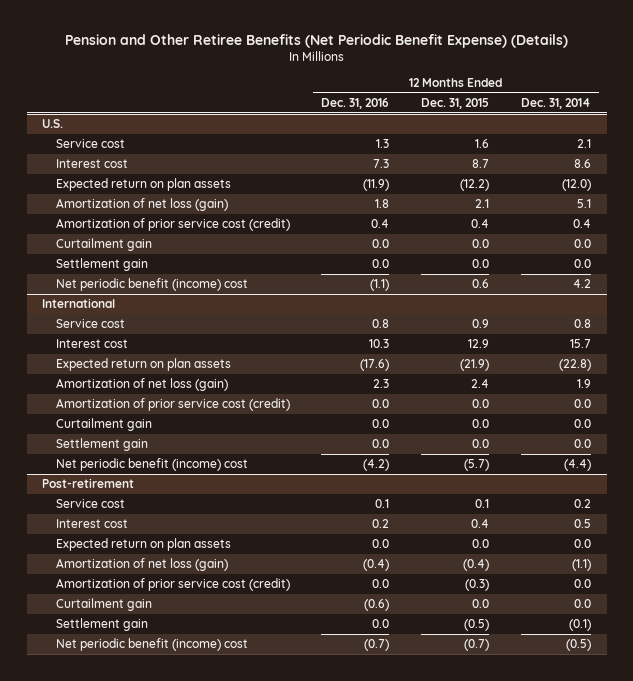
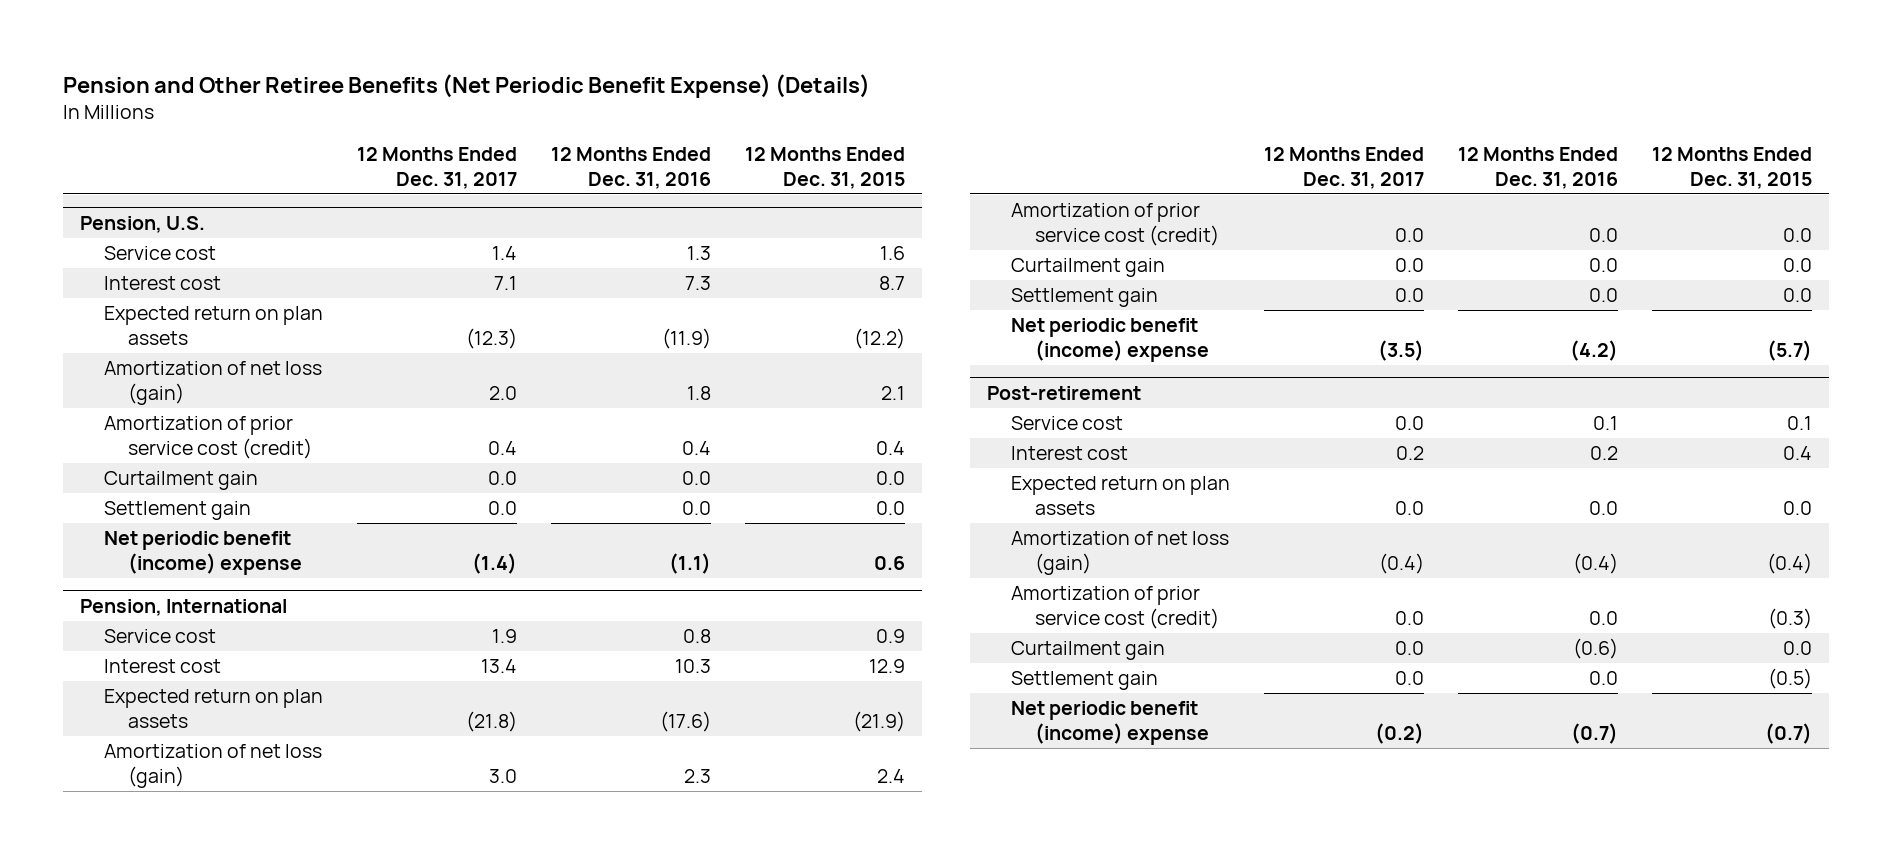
- | 12 Months Ended Dec. 31, 2016 | 12 Months Ended Dec. 31, 2015 | 12 Months Ended Dec. 31, 2014
+ | 12 Months Ended Dec. 31, 2017 | 12 Months Ended Dec. 31, 2016 | 12 Months Ended Dec. 31, 2015
- U.S.
+ Pension, U.S.
- Net periodic benefit (income) cost | (1.1) | 0.6 | 4.2
- International
+ Net periodic benefit (income) expense | (1.4) | (1.1) | 0.6
+ Pension, International
- Net periodic benefit (income) cost | (4.2) | (5.7) | (4.4)
+ Net periodic benefit (income) expense | (3.5) | (4.2) | (5.7)
@ Post-retirement
- Net periodic benefit (income) cost | (0.7) | (0.7) | (0.5)
+ Net periodic benefit (income) expense | (0.2) | (0.7) | (0.7)

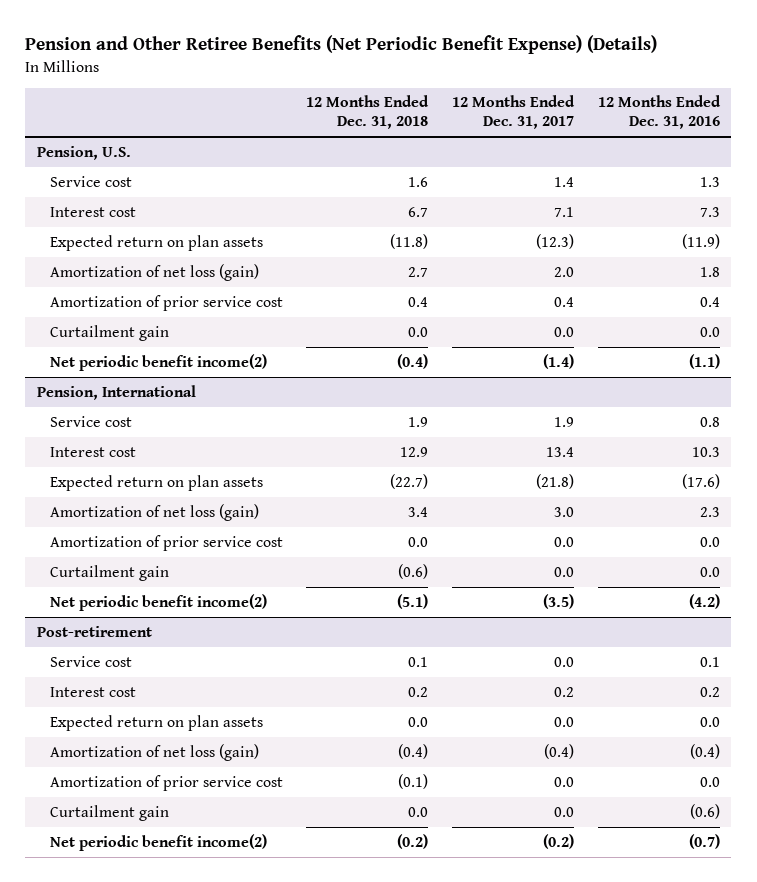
- | 12 Months Ended Dec. 31, 2017 | 12 Months Ended Dec. 31, 2016 | 12 Months Ended Dec. 31, 2015
+ | 12 Months Ended Dec. 31, 2018 | 12 Months Ended Dec. 31, 2017 | 12 Months Ended Dec. 31, 2016
@ Pension, U.S.
- Amortization of prior service cost (credit) | 0.4 | 0.4 | 0.4
+ Amortization of prior service cost | 0.4 | 0.4 | 0.4
- Settlement gain | 0.0 | 0.0 | 0.0
- Net periodic benefit (income) expense | (1.4) | (1.1) | 0.6
+ Net periodic benefit income(2) | (0.4) | (1.4) | (1.1)
@ Pension, International
- Amortization of prior service cost (credit) | 0.0 | 0.0 | 0.0
+ Amortization of prior service cost | 0.0 | 0.0 | 0.0
- Settlement gain | 0.0 | 0.0 | 0.0
- Net periodic benefit (income) expense | (3.5) | (4.2) | (5.7)
+ Net periodic benefit income(2) | (5.1) | (3.5) | (4.2)
@ Post-retirement
- Amortization of prior service cost (credit) | 0.0 | 0.0 | (0.3)
+ Amortization of prior service cost | (0.1) | 0.0 | 0.0
- Settlement gain | 0.0 | 0.0 | (0.5)
- Net periodic benefit (income) expense | (0.2) | (0.7) | (0.7)
+ Net periodic benefit income(2) | (0.2) | (0.2) | (0.7)

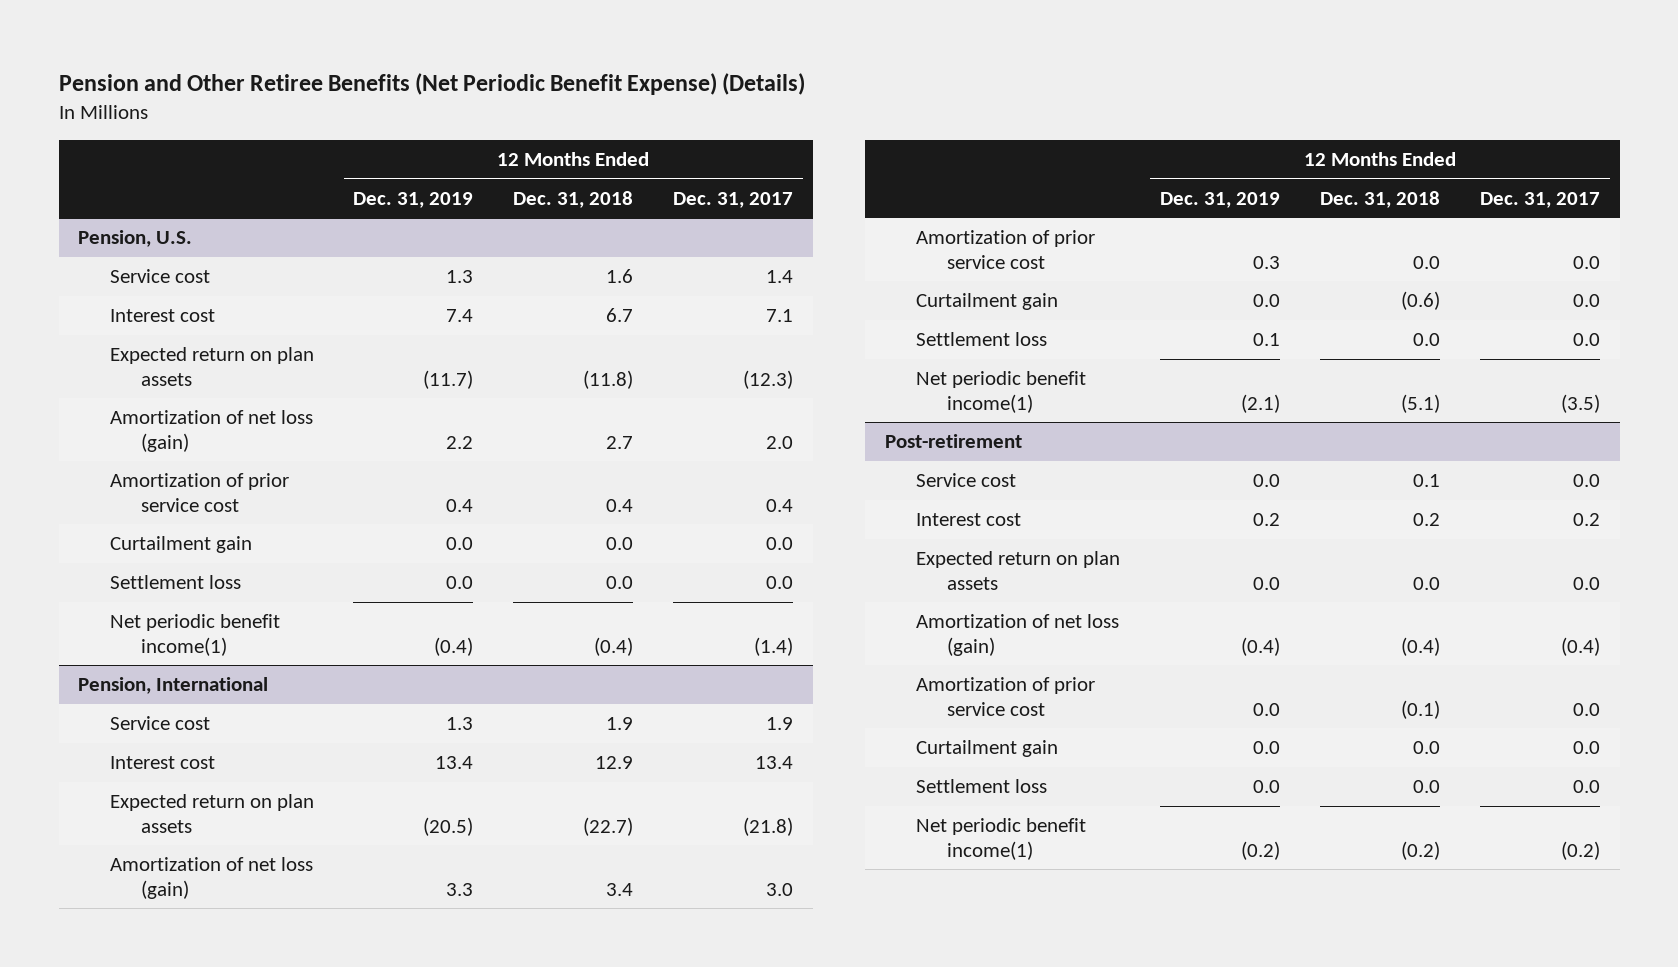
- | 12 Months Ended Dec. 31, 2018 | 12 Months Ended Dec. 31, 2017 | 12 Months Ended Dec. 31, 2016
+ | 12 Months Ended Dec. 31, 2019 | 12 Months Ended Dec. 31, 2018 | 12 Months Ended Dec. 31, 2017
@ Pension, U.S.
- Net periodic benefit income(2) | (0.4) | (1.4) | (1.1)
+ Settlement loss | 0.0 | 0.0 | 0.0
+ Net periodic benefit income(1) | (0.4) | (0.4) | (1.4)
@ Pension, International
- Net periodic benefit income(2) | (5.1) | (3.5) | (4.2)
+ Settlement loss | 0.1 | 0.0 | 0.0
+ Net periodic benefit income(1) | (2.1) | (5.1) | (3.5)
@ Post-retirement
- Net periodic benefit income(2) | (0.2) | (0.2) | (0.7)
+ Settlement loss | 0.0 | 0.0 | 0.0
+ Net periodic benefit income(1) | (0.2) | (0.2) | (0.2)

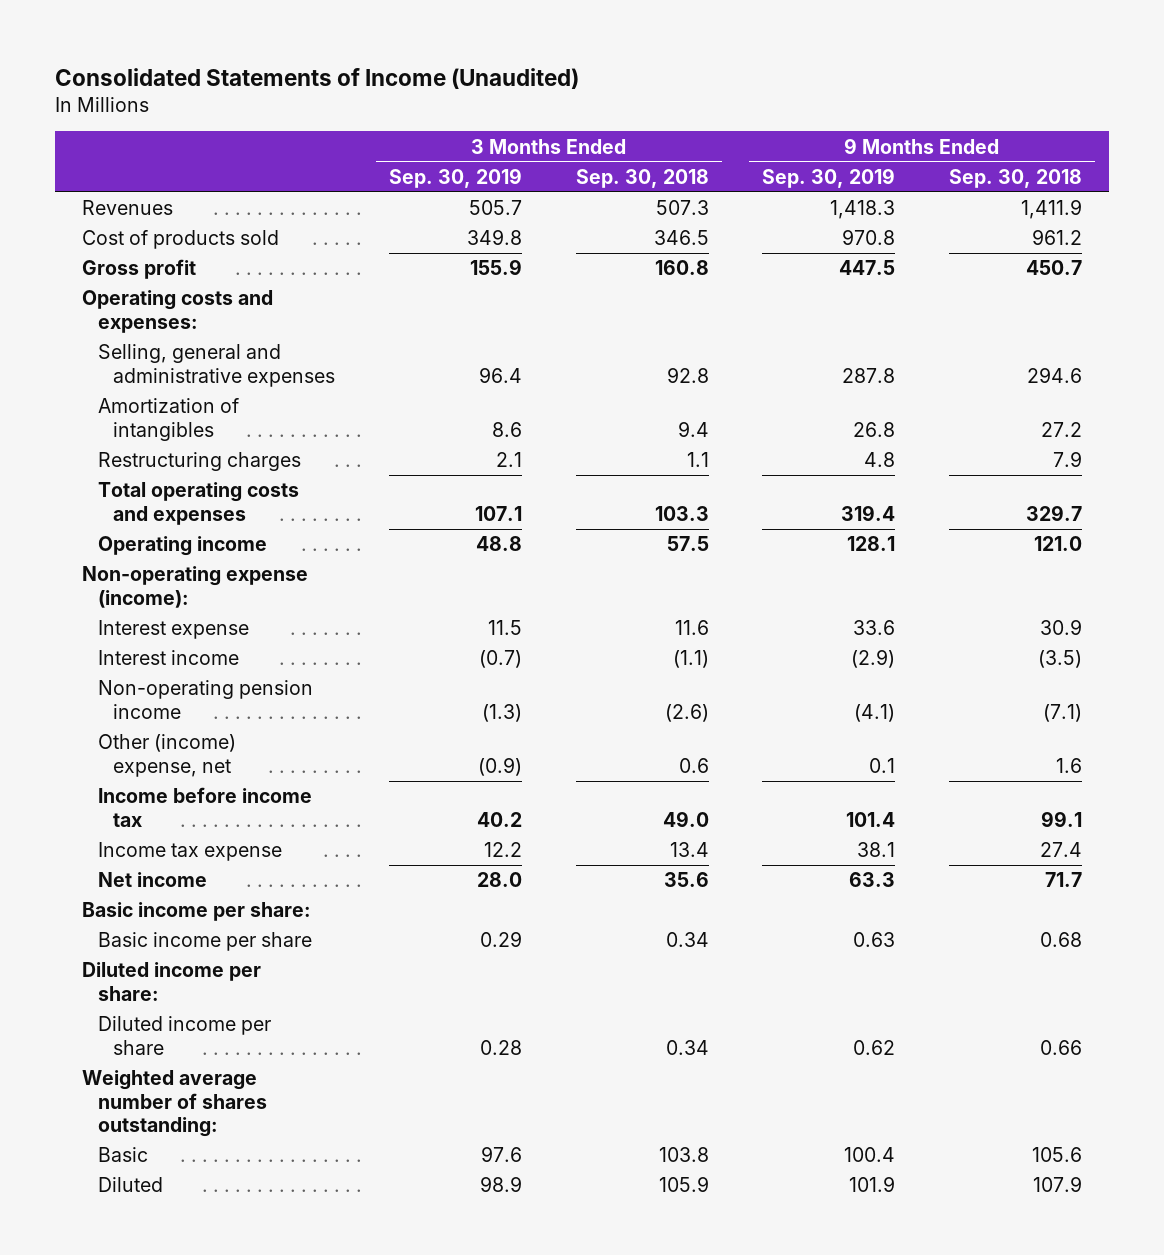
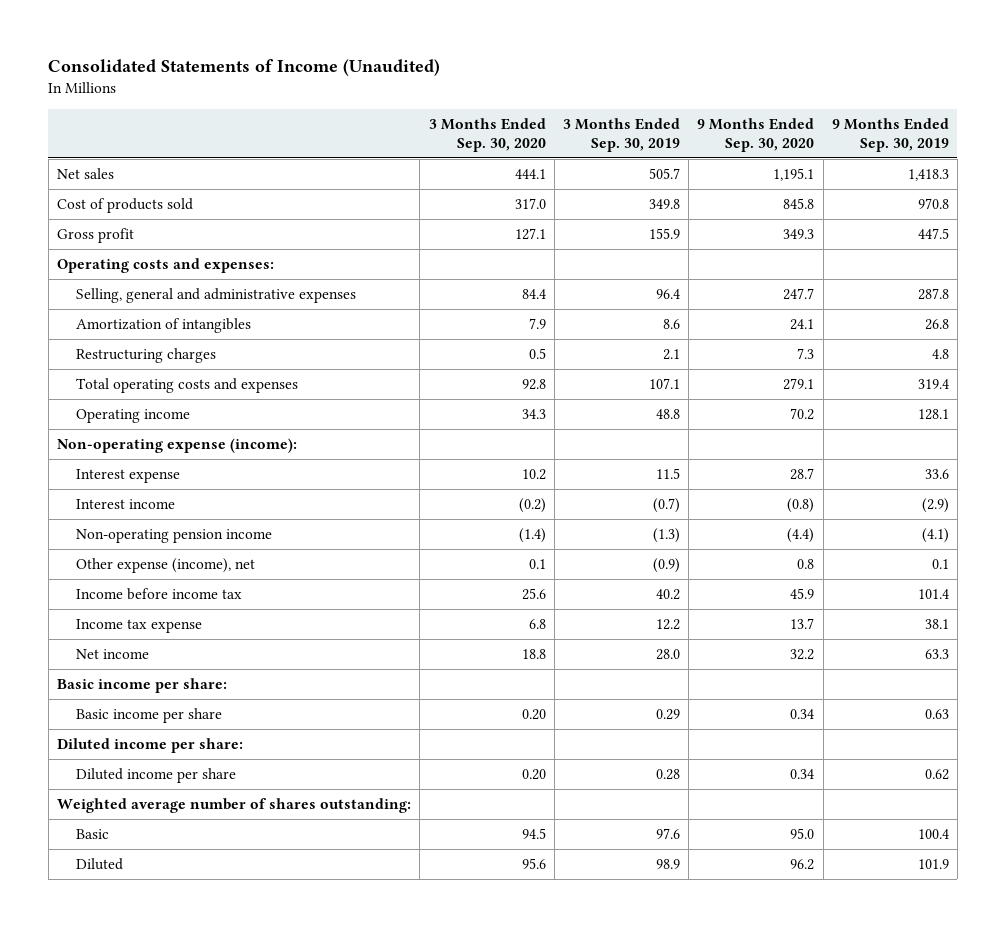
- | 3 Months Ended Sep. 30, 2019 | 3 Months Ended Sep. 30, 2018 | 9 Months Ended Sep. 30, 2019 | 9 Months Ended Sep. 30, 2018
+ | 3 Months Ended Sep. 30, 2020 | 3 Months Ended Sep. 30, 2019 | 9 Months Ended Sep. 30, 2020 | 9 Months Ended Sep. 30, 2019
- Revenues | 505.7 | 507.3 | 1,418.3 | 1,411.9
+ Net sales | 444.1 | 505.7 | 1,195.1 | 1,418.3
- Other (income) expense, net | (0.9) | 0.6 | 0.1 | 1.6
+ Other expense (income), net | 0.1 | (0.9) | 0.8 | 0.1

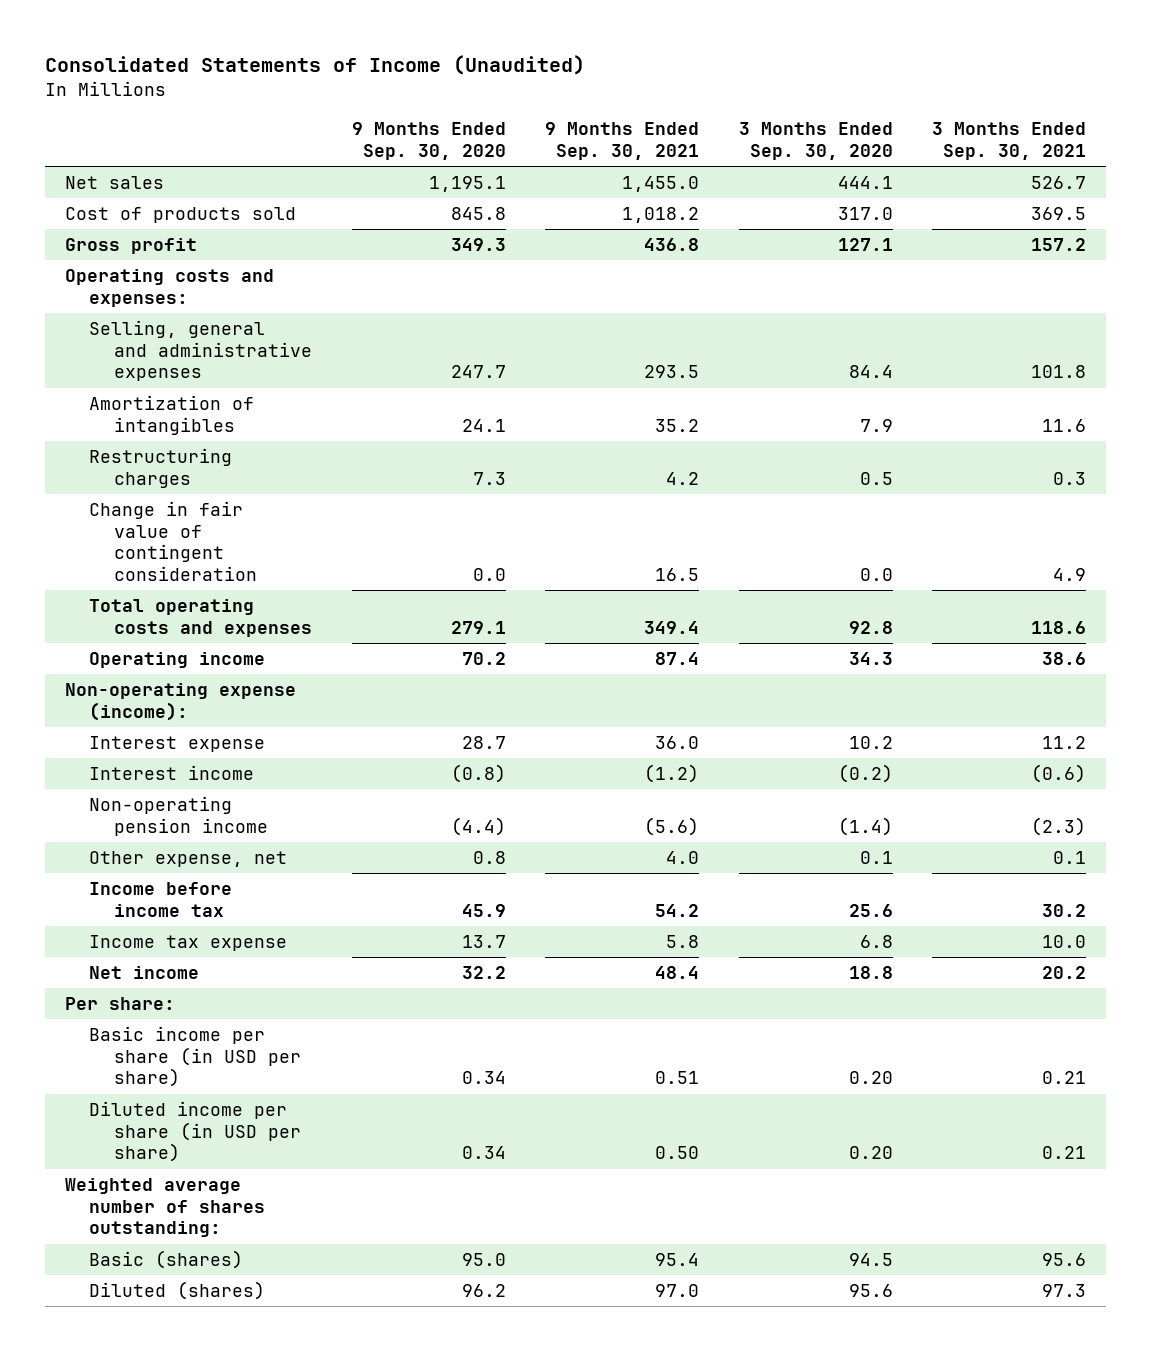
- | 3 Months Ended Sep. 30, 2020 | 3 Months Ended Sep. 30, 2019 | 9 Months Ended Sep. 30, 2020 | 9 Months Ended Sep. 30, 2019
+ | 9 Months Ended Sep. 30, 2020 | 9 Months Ended Sep. 30, 2021 | 3 Months Ended Sep. 30, 2020 | 3 Months Ended Sep. 30, 2021
+ Change in fair value of contingent consideration | 0.0 | 16.5 | 0.0 | 4.9
- Other expense (income), net | 0.1 | (0.9) | 0.8 | 0.1
+ Other expense, net | 0.8 | 4.0 | 0.1 | 0.1
- Basic income per share:
- Basic income per share | 0.20 | 0.29 | 0.34 | 0.63
- Diluted income per share:
- Diluted income per share | 0.20 | 0.28 | 0.34 | 0.62
+ Per share:
+ Basic income per share (in USD per share) | 0.34 | 0.51 | 0.20 | 0.21
+ Diluted income per share (in USD per share) | 0.34 | 0.50 | 0.20 | 0.21
- Basic | 94.5 | 97.6 | 95.0 | 100.4
- Diluted | 95.6 | 98.9 | 96.2 | 101.9
+ Basic (shares) | 95.0 | 95.4 | 94.5 | 95.6
+ Diluted (shares) | 96.2 | 97.0 | 95.6 | 97.3

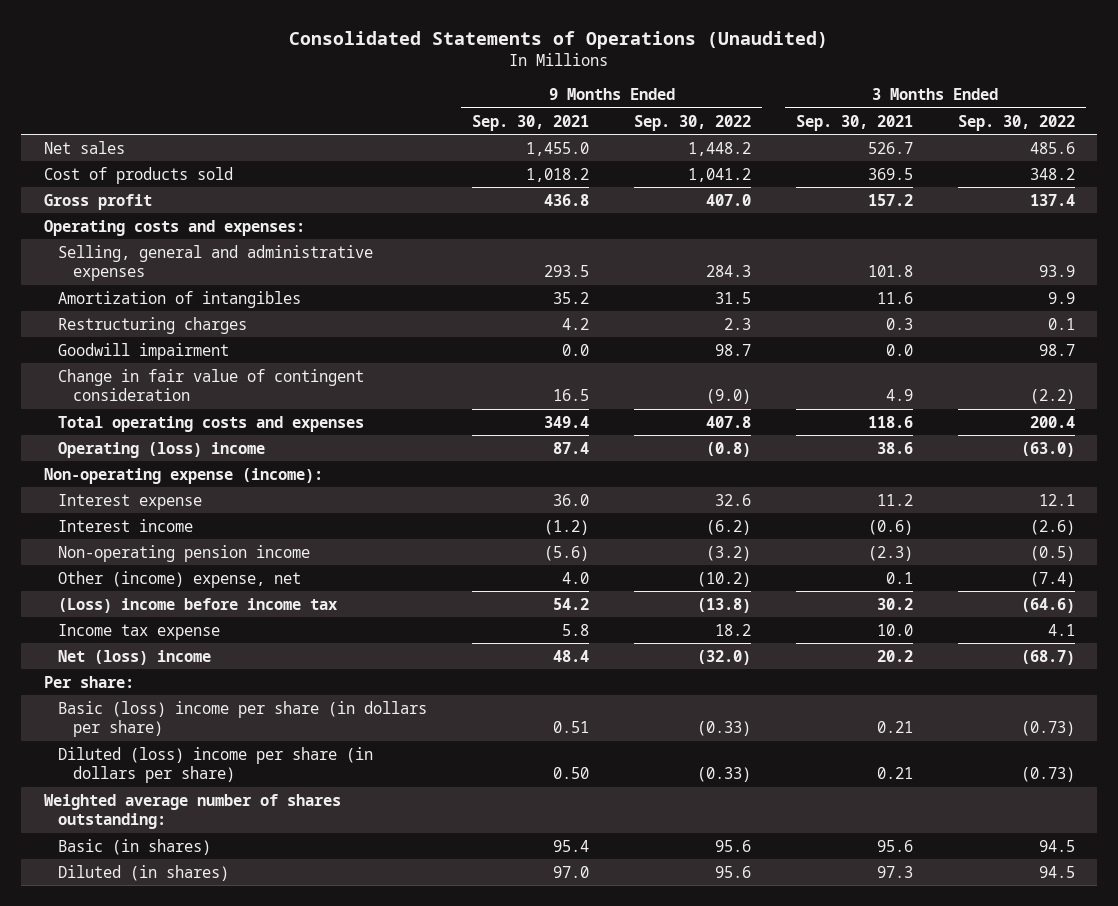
- Consolidated Statements of Income (Unaudited)
+ Consolidated Statements of Operations (Unaudited)
- | 9 Months Ended Sep. 30, 2020 | 9 Months Ended Sep. 30, 2021 | 3 Months Ended Sep. 30, 2020 | 3 Months Ended Sep. 30, 2021
+ | 9 Months Ended Sep. 30, 2021 | 9 Months Ended Sep. 30, 2022 | 3 Months Ended Sep. 30, 2021 | 3 Months Ended Sep. 30, 2022
+ Goodwill impairment | 0.0 | 98.7 | 0.0 | 98.7
- Operating income | 70.2 | 87.4 | 34.3 | 38.6
+ Operating (loss) income | 87.4 | (0.8) | 38.6 | (63.0)
- Other expense, net | 0.8 | 4.0 | 0.1 | 0.1
- Income before income tax | 45.9 | 54.2 | 25.6 | 30.2
+ Other (income) expense, net | 4.0 | (10.2) | 0.1 | (7.4)
+ (Loss) income before income tax | 54.2 | (13.8) | 30.2 | (64.6)
- Net income | 32.2 | 48.4 | 18.8 | 20.2
+ Net (loss) income | 48.4 | (32.0) | 20.2 | (68.7)
- Basic income per share (in USD per share) | 0.34 | 0.51 | 0.20 | 0.21
- Diluted income per share (in USD per share) | 0.34 | 0.50 | 0.20 | 0.21
+ Basic (loss) income per share (in dollars per share) | 0.51 | (0.33) | 0.21 | (0.73)
+ Diluted (loss) income per share (in dollars per share) | 0.50 | (0.33) | 0.21 | (0.73)
- Basic (shares) | 95.0 | 95.4 | 94.5 | 95.6
- Diluted (shares) | 96.2 | 97.0 | 95.6 | 97.3
+ Basic (in shares) | 95.4 | 95.6 | 95.6 | 94.5
+ Diluted (in shares) | 97.0 | 95.6 | 97.3 | 94.5

